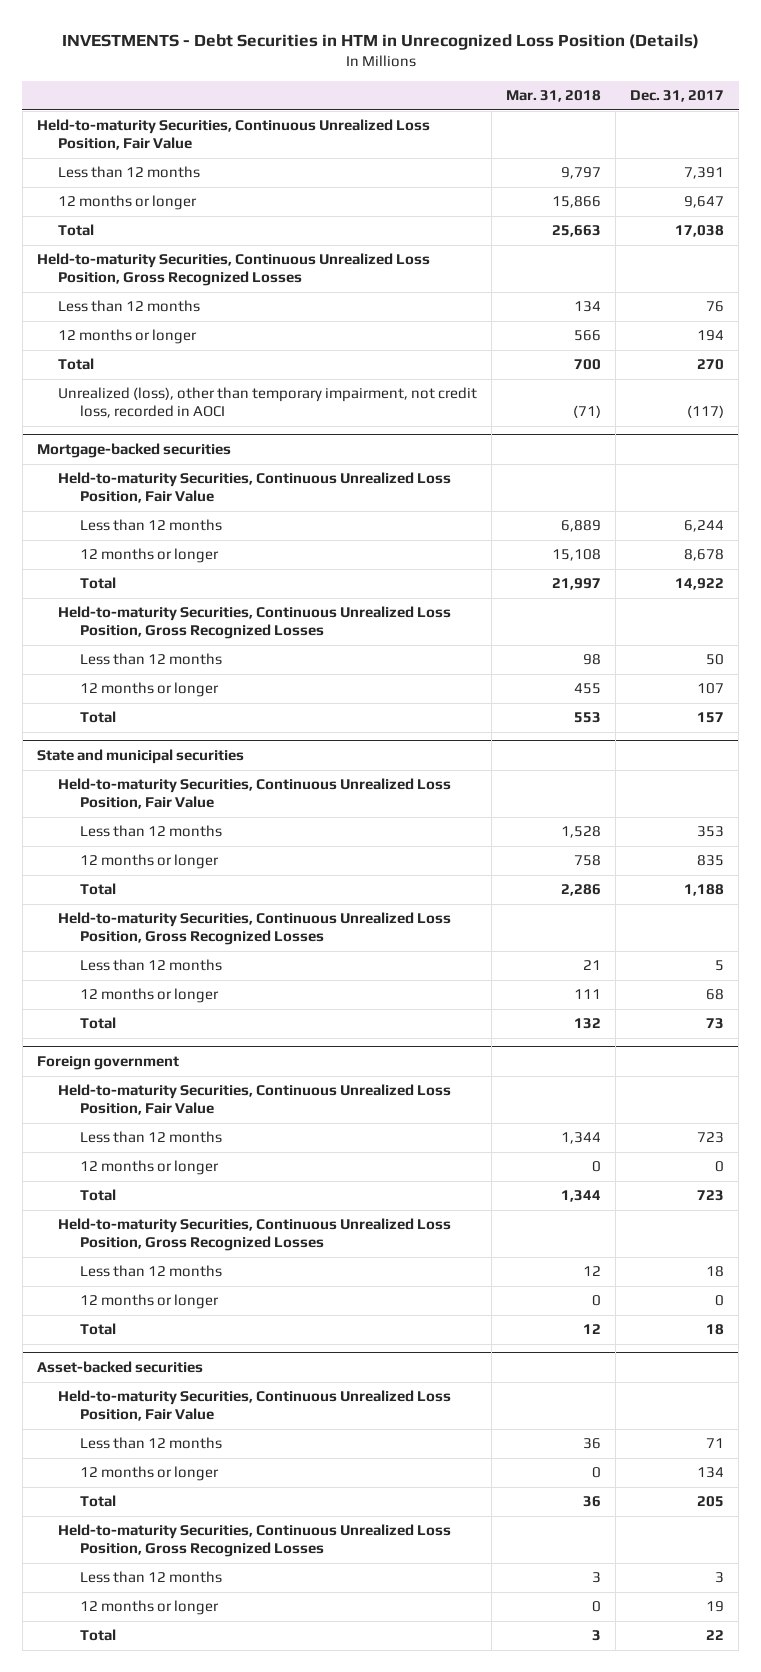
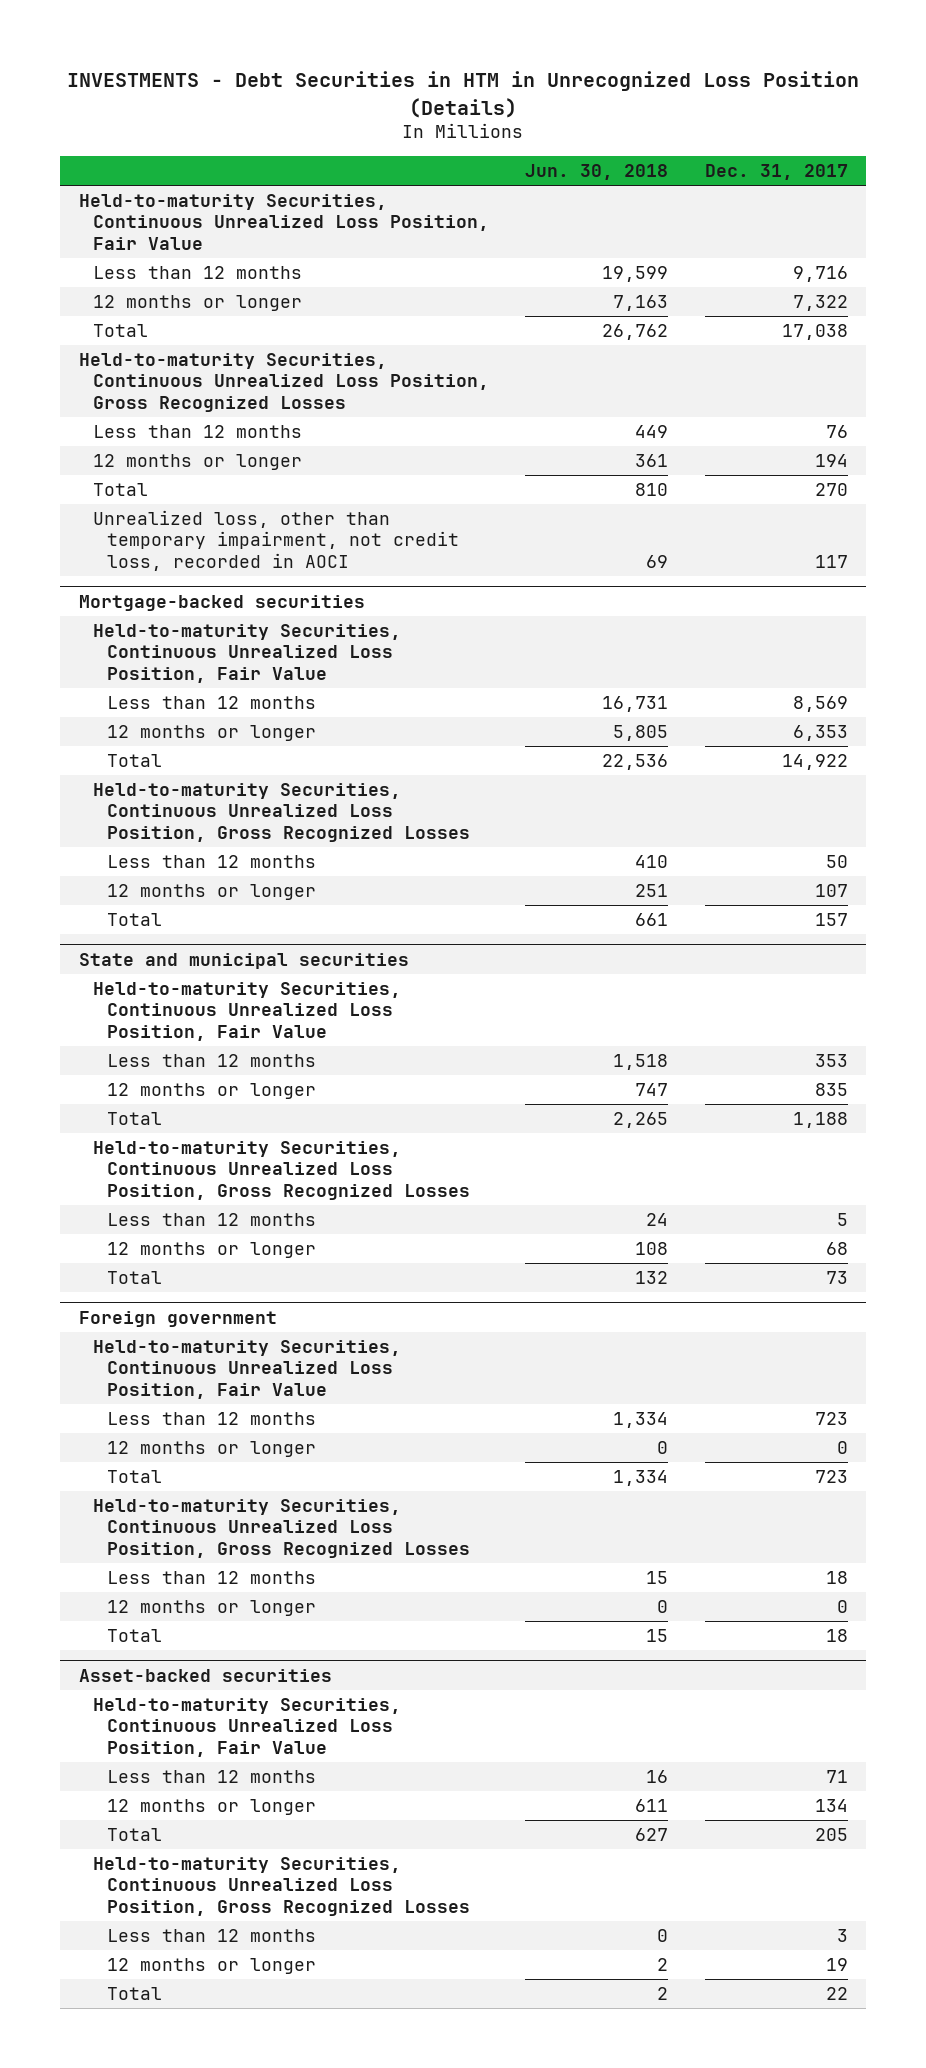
- | Mar. 31, 2018 | Dec. 31, 2017
+ | Jun. 30, 2018 | Dec. 31, 2017
- Less than 12 months | 9,797 | 7,391
- 12 months or longer | 15,866 | 9,647
+ Less than 12 months | 19,599 | 9,716
+ 12 months or longer | 7,163 | 7,322
- Unrealized (loss), other than temporary impairment, not credit loss, recorded in AOCI | (71) | (117)
+ Unrealized loss, other than temporary impairment, not credit loss, recorded in AOCI | 69 | 117
@ Mortgage-backed securities
- Less than 12 months | 6,889 | 6,244
- 12 months or longer | 15,108 | 8,678
+ Less than 12 months | 16,731 | 8,569
+ 12 months or longer | 5,805 | 6,353

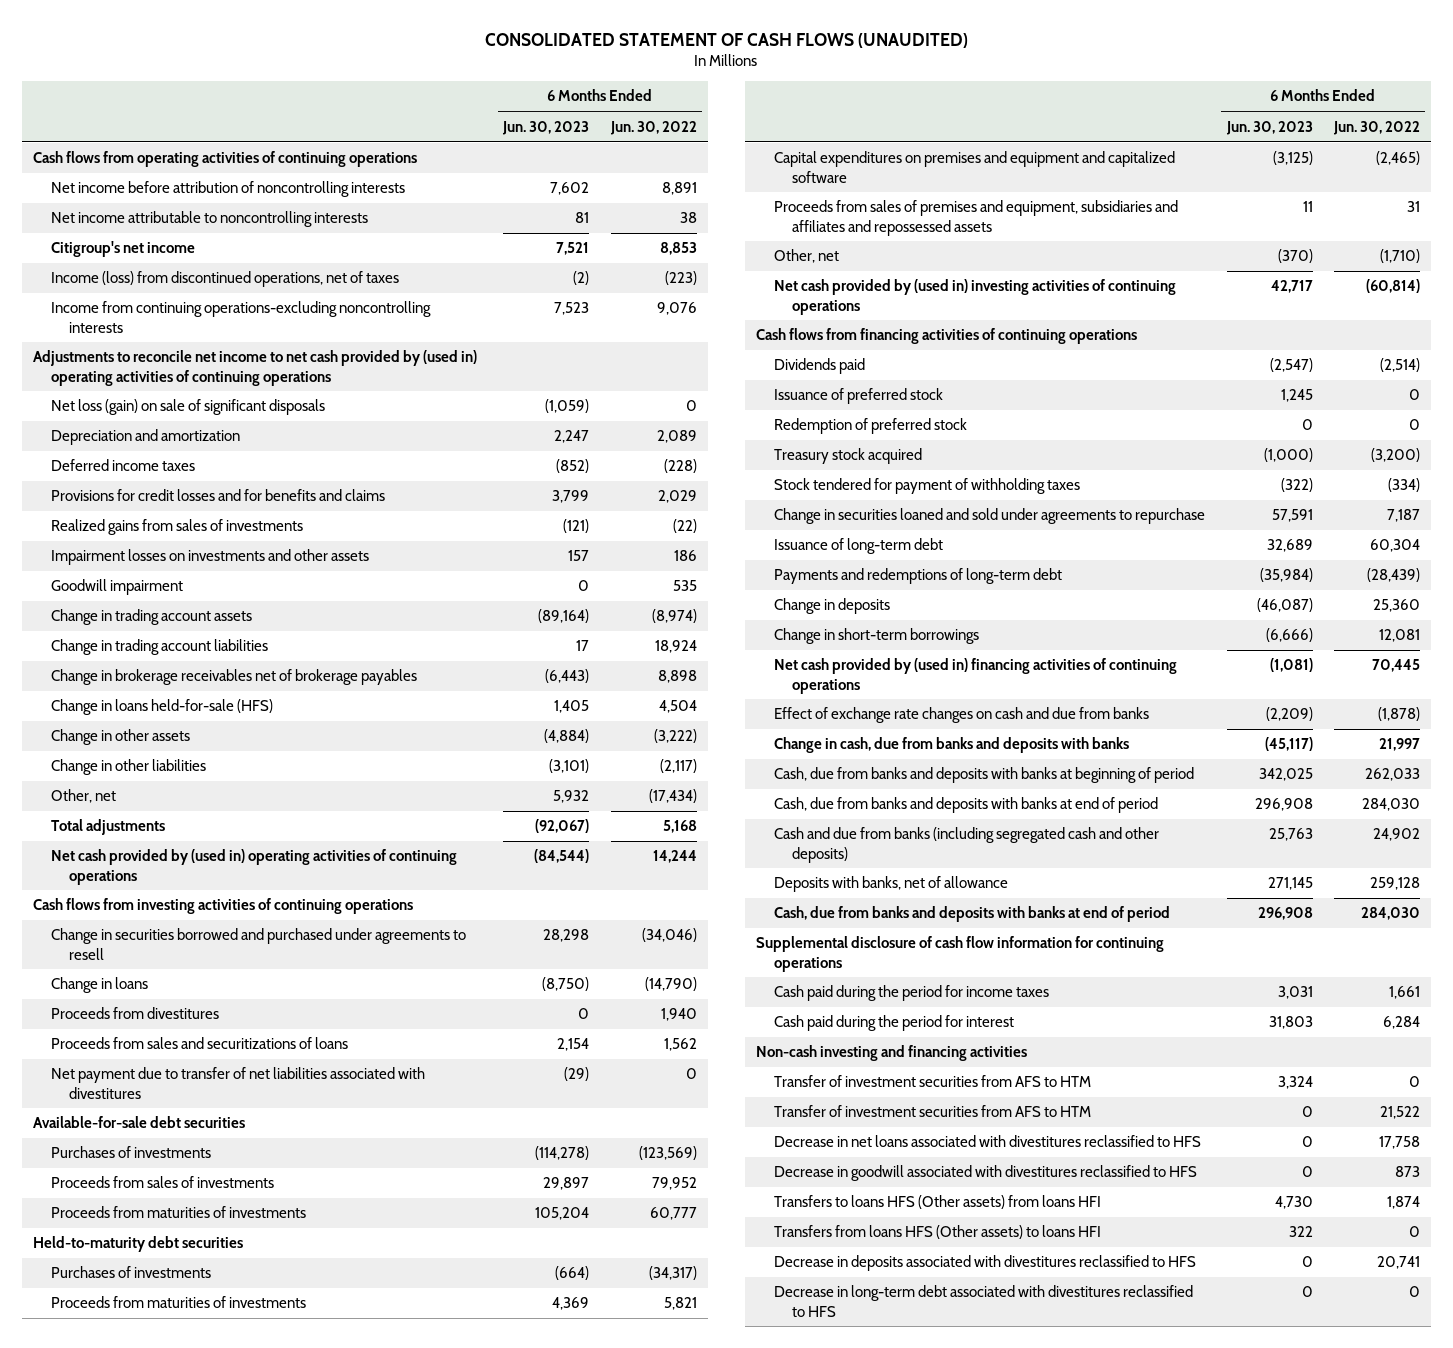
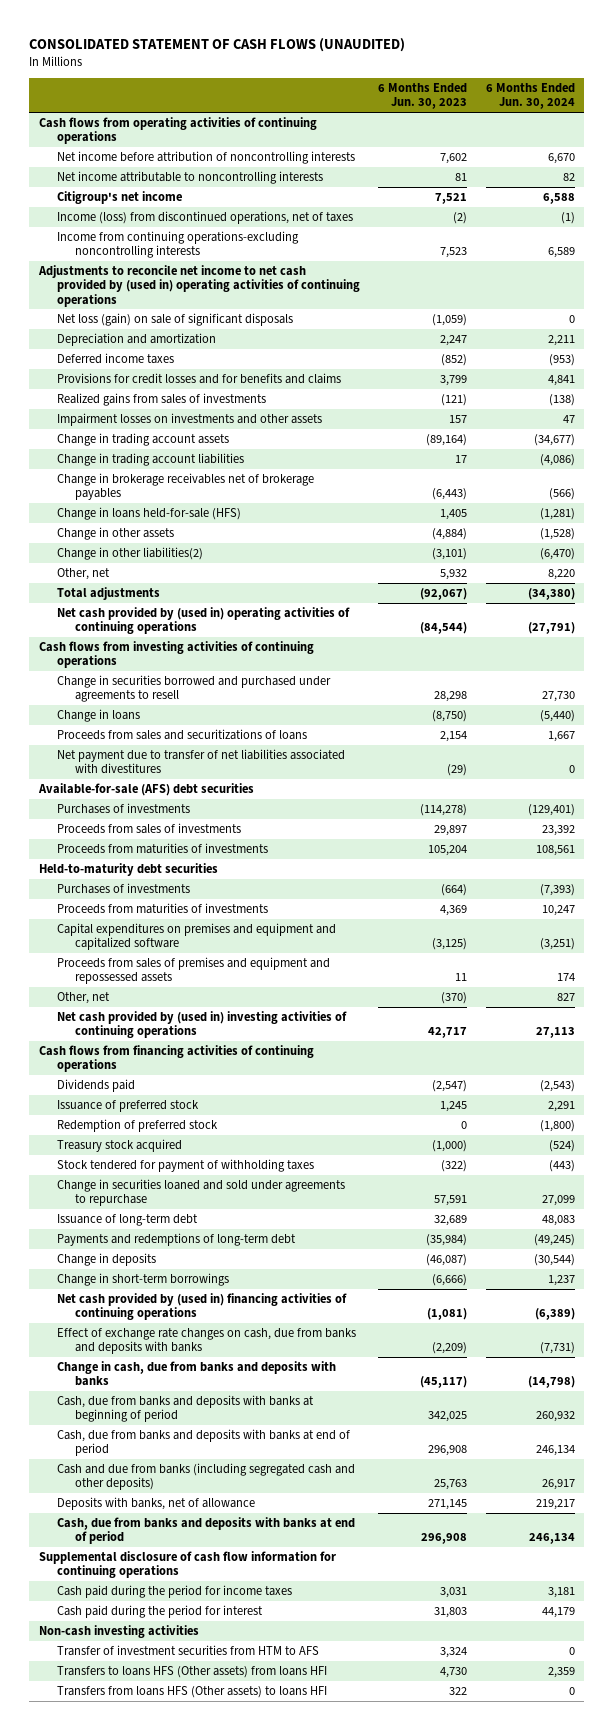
- | 6 Months Ended Jun. 30, 2023 | 6 Months Ended Jun. 30, 2022
+ | 6 Months Ended Jun. 30, 2023 | 6 Months Ended Jun. 30, 2024
- Goodwill impairment | 0 | 535
- Change in other liabilities | (3,101) | (2,117)
+ Change in other liabilities(2) | (3,101) | (6,470)
- Proceeds from divestitures | 0 | 1,940
- Available-for-sale debt securities
+ Available-for-sale (AFS) debt securities
- Proceeds from sales of premises and equipment, subsidiaries and affiliates and repossessed assets | 11 | 31
+ Proceeds from sales of premises and equipment and repossessed assets | 11 | 174
- Effect of exchange rate changes on cash and due from banks | (2,209) | (1,878)
+ Effect of exchange rate changes on cash, due from banks and deposits with banks | (2,209) | (7,731)
- Non-cash investing and financing activities
- Transfer of investment securities from AFS to HTM | 3,324 | 0
- Transfer of investment securities from AFS to HTM | 0 | 21,522
- Decrease in net loans associated with divestitures reclassified to HFS | 0 | 17,758
- Decrease in goodwill associated with divestitures reclassified to HFS | 0 | 873
+ Non-cash investing activities
+ Transfer of investment securities from HTM to AFS | 3,324 | 0
- Decrease in deposits associated with divestitures reclassified to HFS | 0 | 20,741
- Decrease in long-term debt associated with divestitures reclassified to HFS | 0 | 0

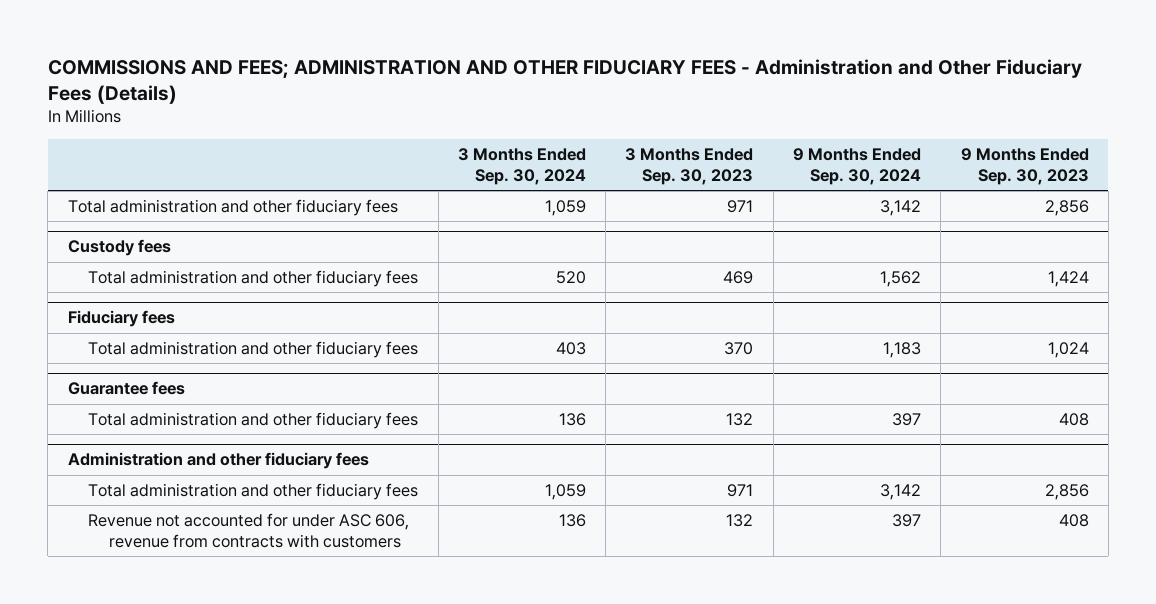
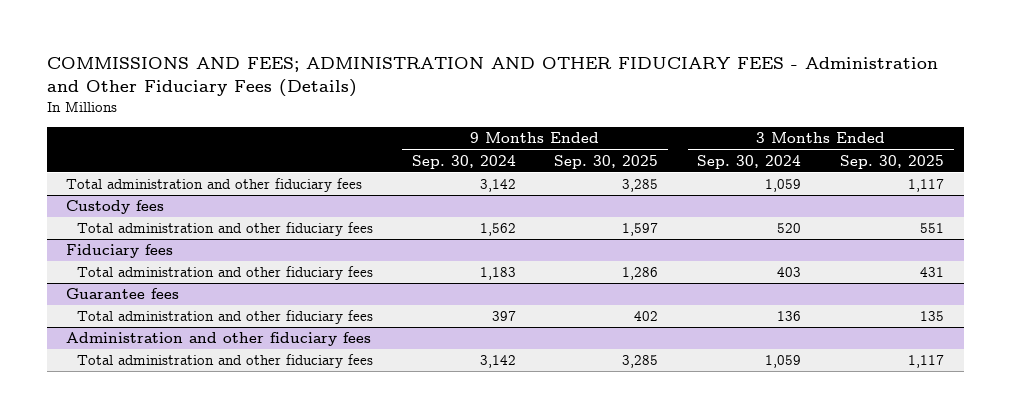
- | 3 Months Ended Sep. 30, 2024 | 3 Months Ended Sep. 30, 2023 | 9 Months Ended Sep. 30, 2024 | 9 Months Ended Sep. 30, 2023
+ | 9 Months Ended Sep. 30, 2024 | 9 Months Ended Sep. 30, 2025 | 3 Months Ended Sep. 30, 2024 | 3 Months Ended Sep. 30, 2025
@ Administration and other fiduciary fees
- Revenue not accounted for under ASC 606, revenue from contracts with customers | 136 | 132 | 397 | 408

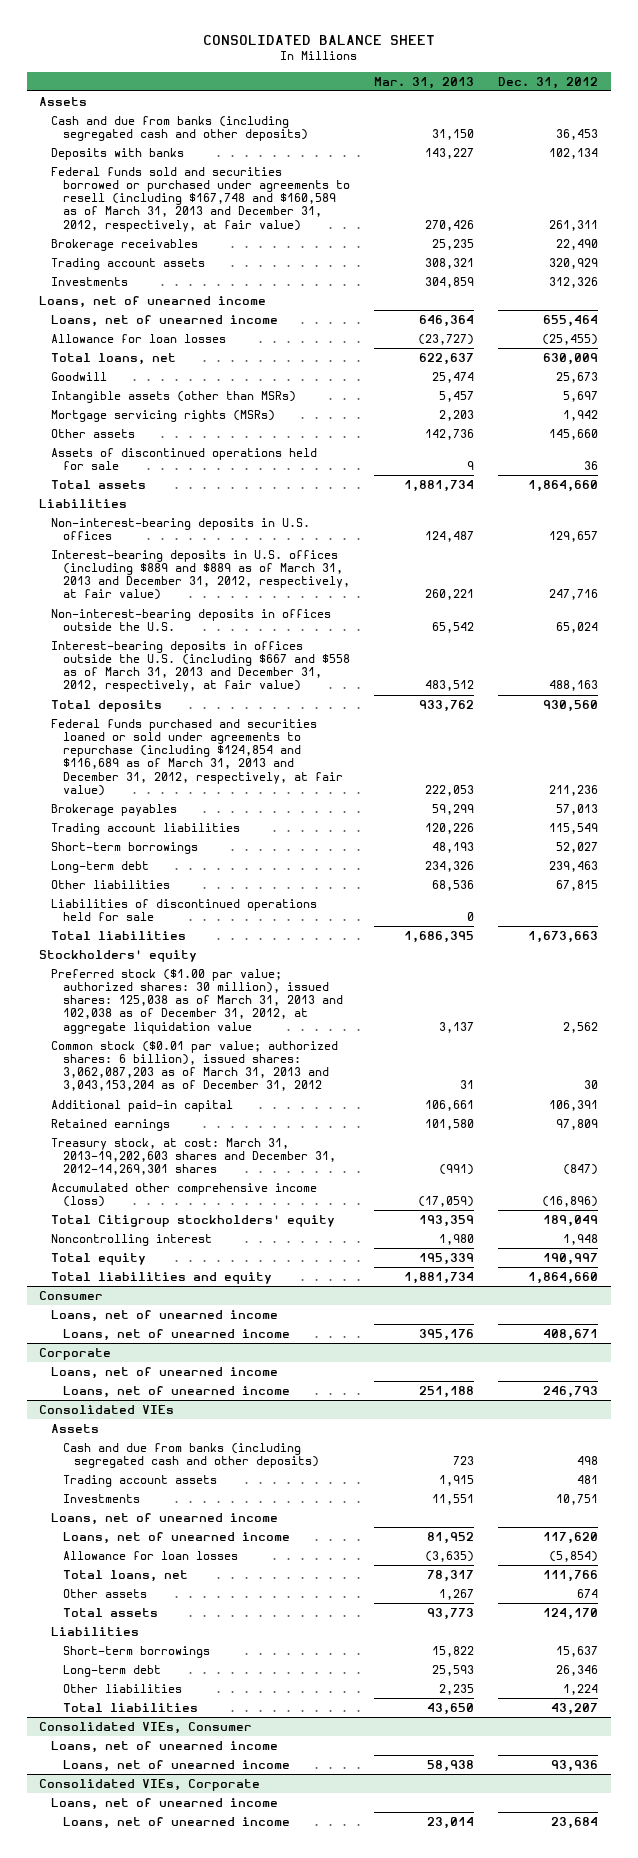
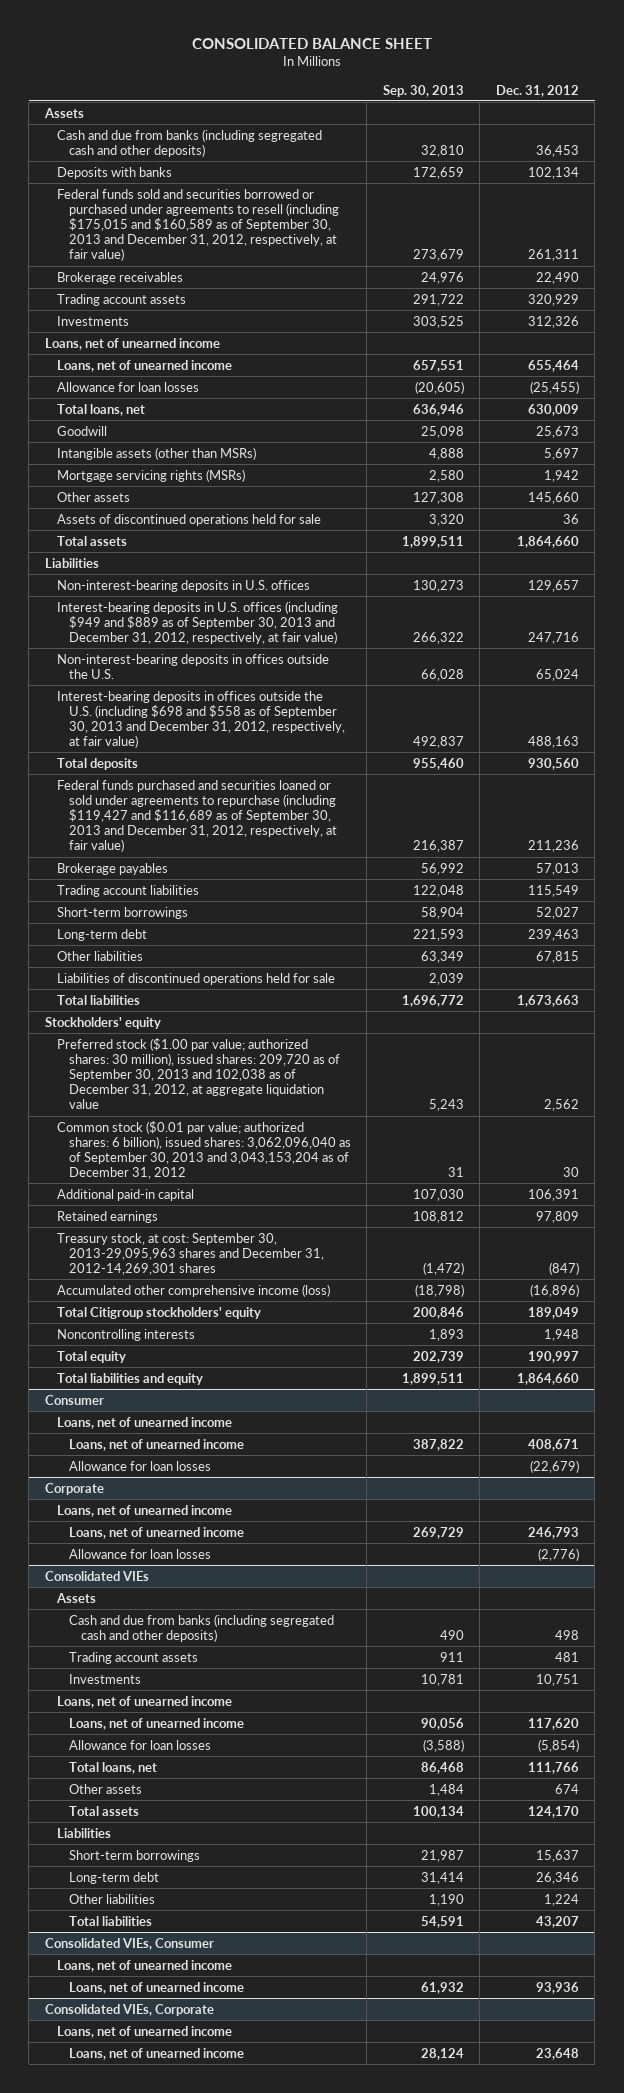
- | Mar. 31, 2013 | Dec. 31, 2012
+ | Sep. 30, 2013 | Dec. 31, 2012
- Federal funds sold and securities borrowed or purchased under agreements to resell (including $167,748 and $160,589 as of March 31, 2013 and December 31, 2012, respectively, at fair value) | 270,426 | 261,311
+ Federal funds sold and securities borrowed or purchased under agreements to resell (including $175,015 and $160,589 as of September 30, 2013 and December 31, 2012, respectively, at fair value) | 273,679 | 261,311
- Interest-bearing deposits in U.S. offices (including $889 and $889 as of March 31, 2013 and December 31, 2012, respectively, at fair value) | 260,221 | 247,716
+ Interest-bearing deposits in U.S. offices (including $949 and $889 as of September 30, 2013 and December 31, 2012, respectively, at fair value) | 266,322 | 247,716
- Interest-bearing deposits in offices outside the U.S. (including $667 and $558 as of March 31, 2013 and December 31, 2012, respectively, at fair value) | 483,512 | 488,163
+ Interest-bearing deposits in offices outside the U.S. (including $698 and $558 as of September 30, 2013 and December 31, 2012, respectively, at fair value) | 492,837 | 488,163
- Federal funds purchased and securities loaned or sold under agreements to repurchase (including $124,854 and $116,689 as of March 31, 2013 and December 31, 2012, respectively, at fair value) | 222,053 | 211,236
+ Federal funds purchased and securities loaned or sold under agreements to repurchase (including $119,427 and $116,689 as of September 30, 2013 and December 31, 2012, respectively, at fair value) | 216,387 | 211,236
- Preferred stock ($1.00 par value; authorized shares: 30 million), issued shares: 125,038 as of March 31, 2013 and 102,038 as of December 31, 2012, at aggregate liquidation value | 3,137 | 2,562
- Common stock ($0.01 par value; authorized shares: 6 billion), issued shares: 3,062,087,203 as of March 31, 2013 and 3,043,153,204 as of December 31, 2012 | 31 | 30
+ Preferred stock ($1.00 par value; authorized shares: 30 million), issued shares: 209,720 as of September 30, 2013 and 102,038 as of December 31, 2012, at aggregate liquidation value | 5,243 | 2,562
+ Common stock ($0.01 par value; authorized shares: 6 billion), issued shares: 3,062,096,040 as of September 30, 2013 and 3,043,153,204 as of December 31, 2012 | 31 | 30
- Treasury stock, at cost: March 31, 2013-19,202,603 shares and December 31, 2012-14,269,301 shares | (991) | (847)
+ Treasury stock, at cost: September 30, 2013-29,095,963 shares and December 31, 2012-14,269,301 shares | (1,472) | (847)
- Noncontrolling interest | 1,980 | 1,948
+ Noncontrolling interests | 1,893 | 1,948
@ Consumer
+ Allowance for loan losses | | (22,679)
@ Corporate
+ Allowance for loan losses | | (2,776)
@ Consolidated VIEs, Corporate
- Loans, net of unearned income | 23,014 | 23,684
+ Loans, net of unearned income | 28,124 | 23,648

